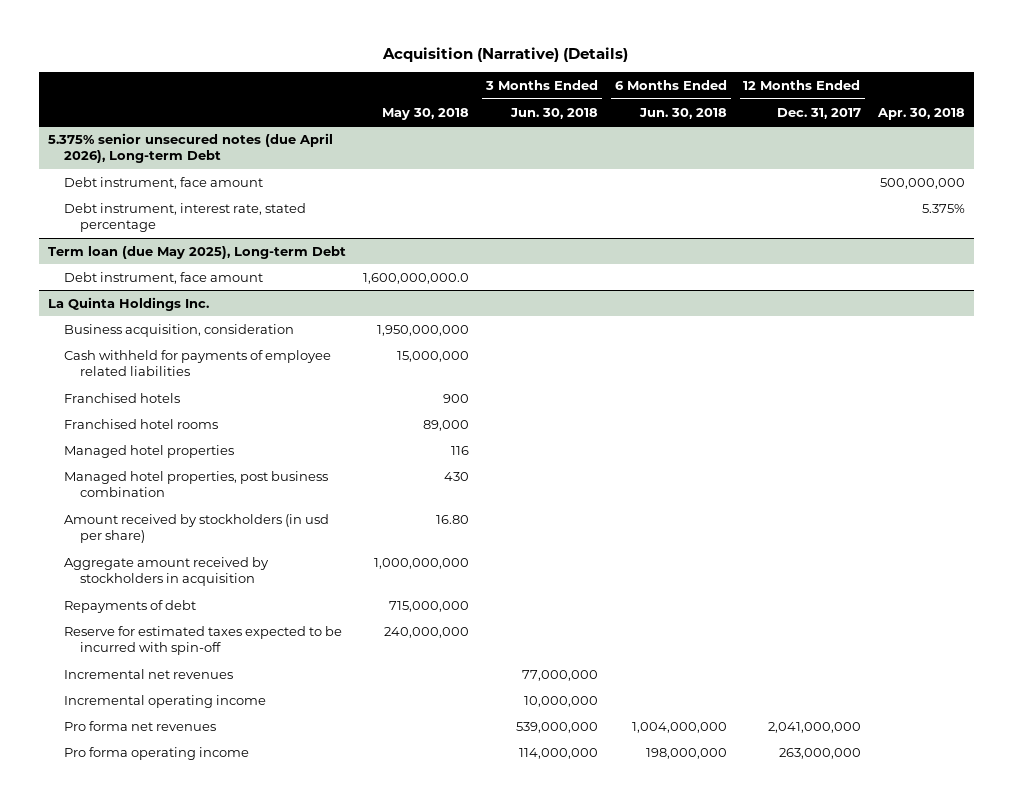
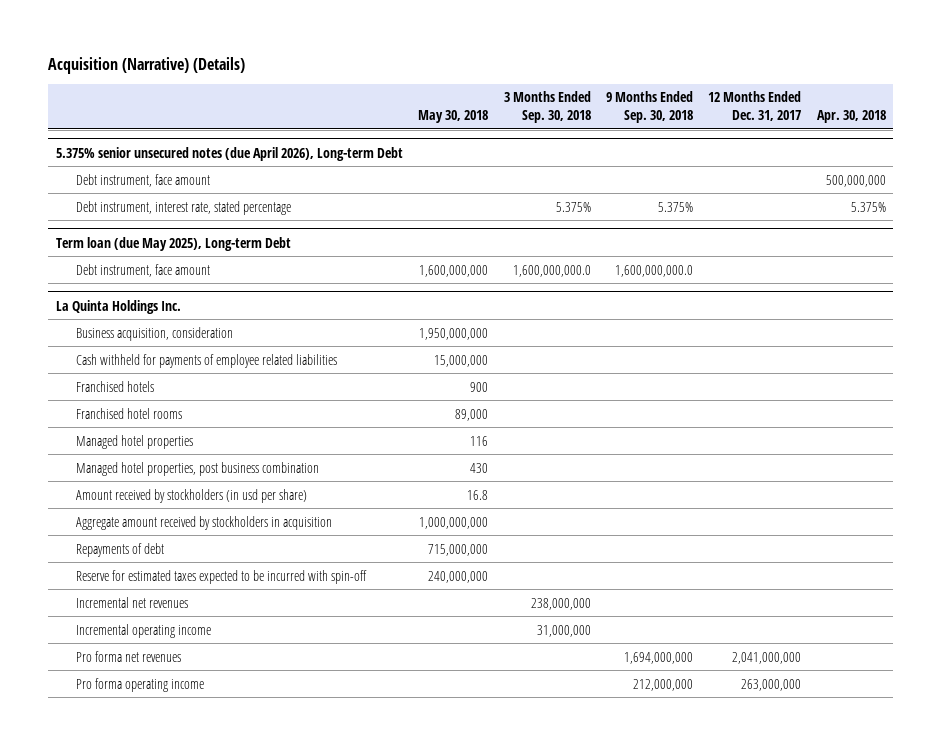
- | May 30, 2018 | 3 Months Ended Jun. 30, 2018 | 6 Months Ended Jun. 30, 2018 | 12 Months Ended Dec. 31, 2017 | Apr. 30, 2018
+ | May 30, 2018 | 3 Months Ended Sep. 30, 2018 | 9 Months Ended Sep. 30, 2018 | 12 Months Ended Dec. 31, 2017 | Apr. 30, 2018
@ Term loan (due May 2025), Long-term Debt
- Debt instrument, face amount | 1,600,000,000.0 | | | |
+ Debt instrument, face amount | 1,600,000,000 | 1,600,000,000.0 | 1,600,000,000.0 | |
@ La Quinta Holdings Inc.
- Amount received by stockholders (in usd per share) | 16.80 | | | |
+ Amount received by stockholders (in usd per share) | 16.8 | | | |

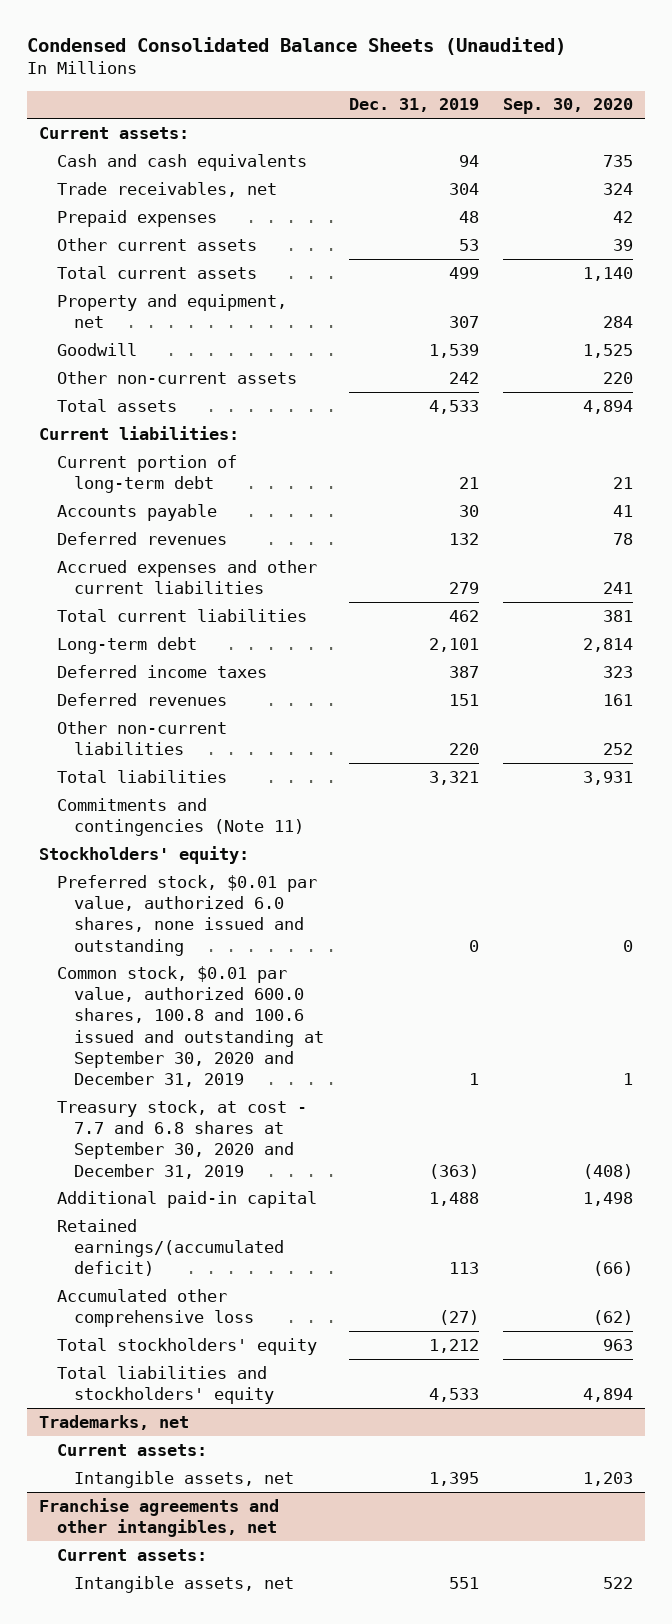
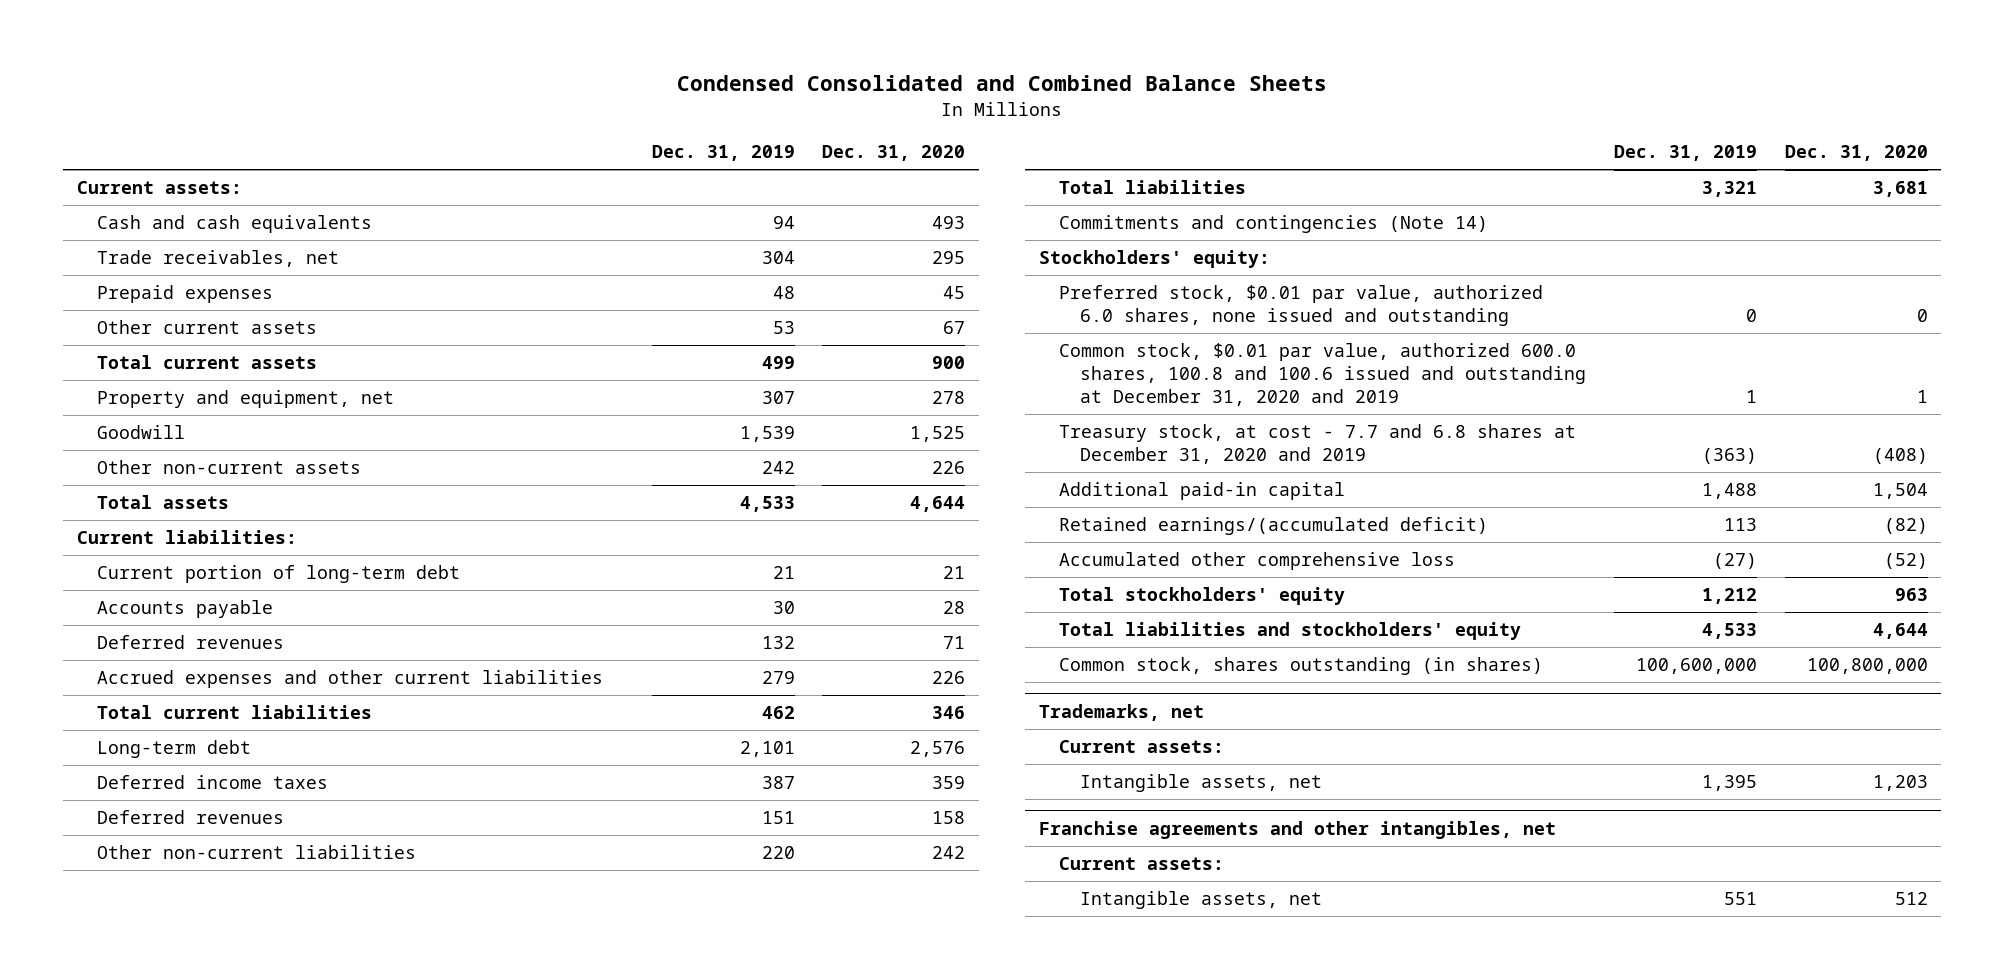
- Condensed Consolidated Balance Sheets (Unaudited)
+ Condensed Consolidated and Combined Balance Sheets
- | Dec. 31, 2019 | Sep. 30, 2020
+ | Dec. 31, 2019 | Dec. 31, 2020
- Commitments and contingencies (Note 11)
+ Commitments and contingencies (Note 14)
- Common stock, $0.01 par value, authorized 600.0 shares, 100.8 and 100.6 issued and outstanding at September 30, 2020 and December 31, 2019 | 1 | 1
- Treasury stock, at cost - 7.7 and 6.8 shares at September 30, 2020 and December 31, 2019 | (363) | (408)
+ Common stock, $0.01 par value, authorized 600.0 shares, 100.8 and 100.6 issued and outstanding at December 31, 2020 and 2019 | 1 | 1
+ Treasury stock, at cost - 7.7 and 6.8 shares at December 31, 2020 and 2019 | (363) | (408)
+ Common stock, shares outstanding (in shares) | 100,600,000 | 100,800,000

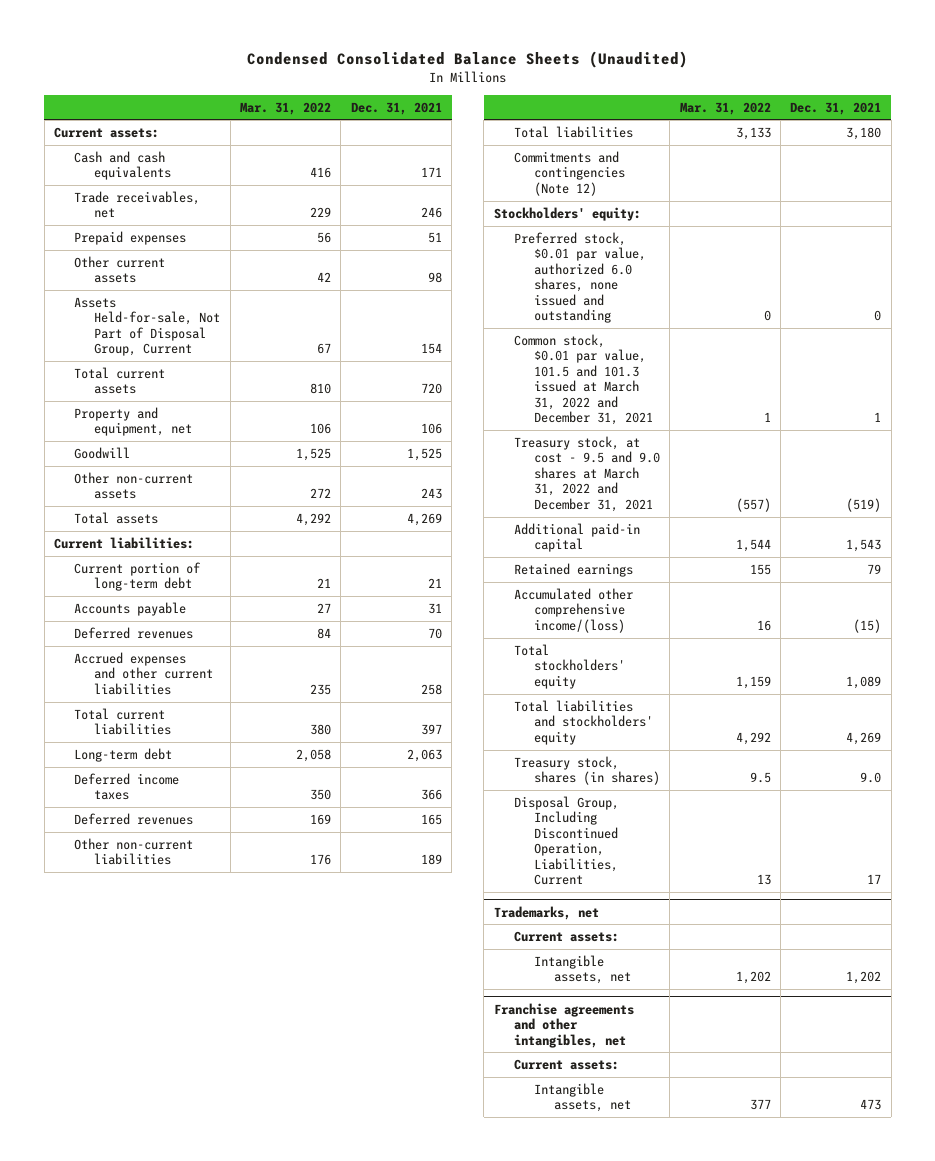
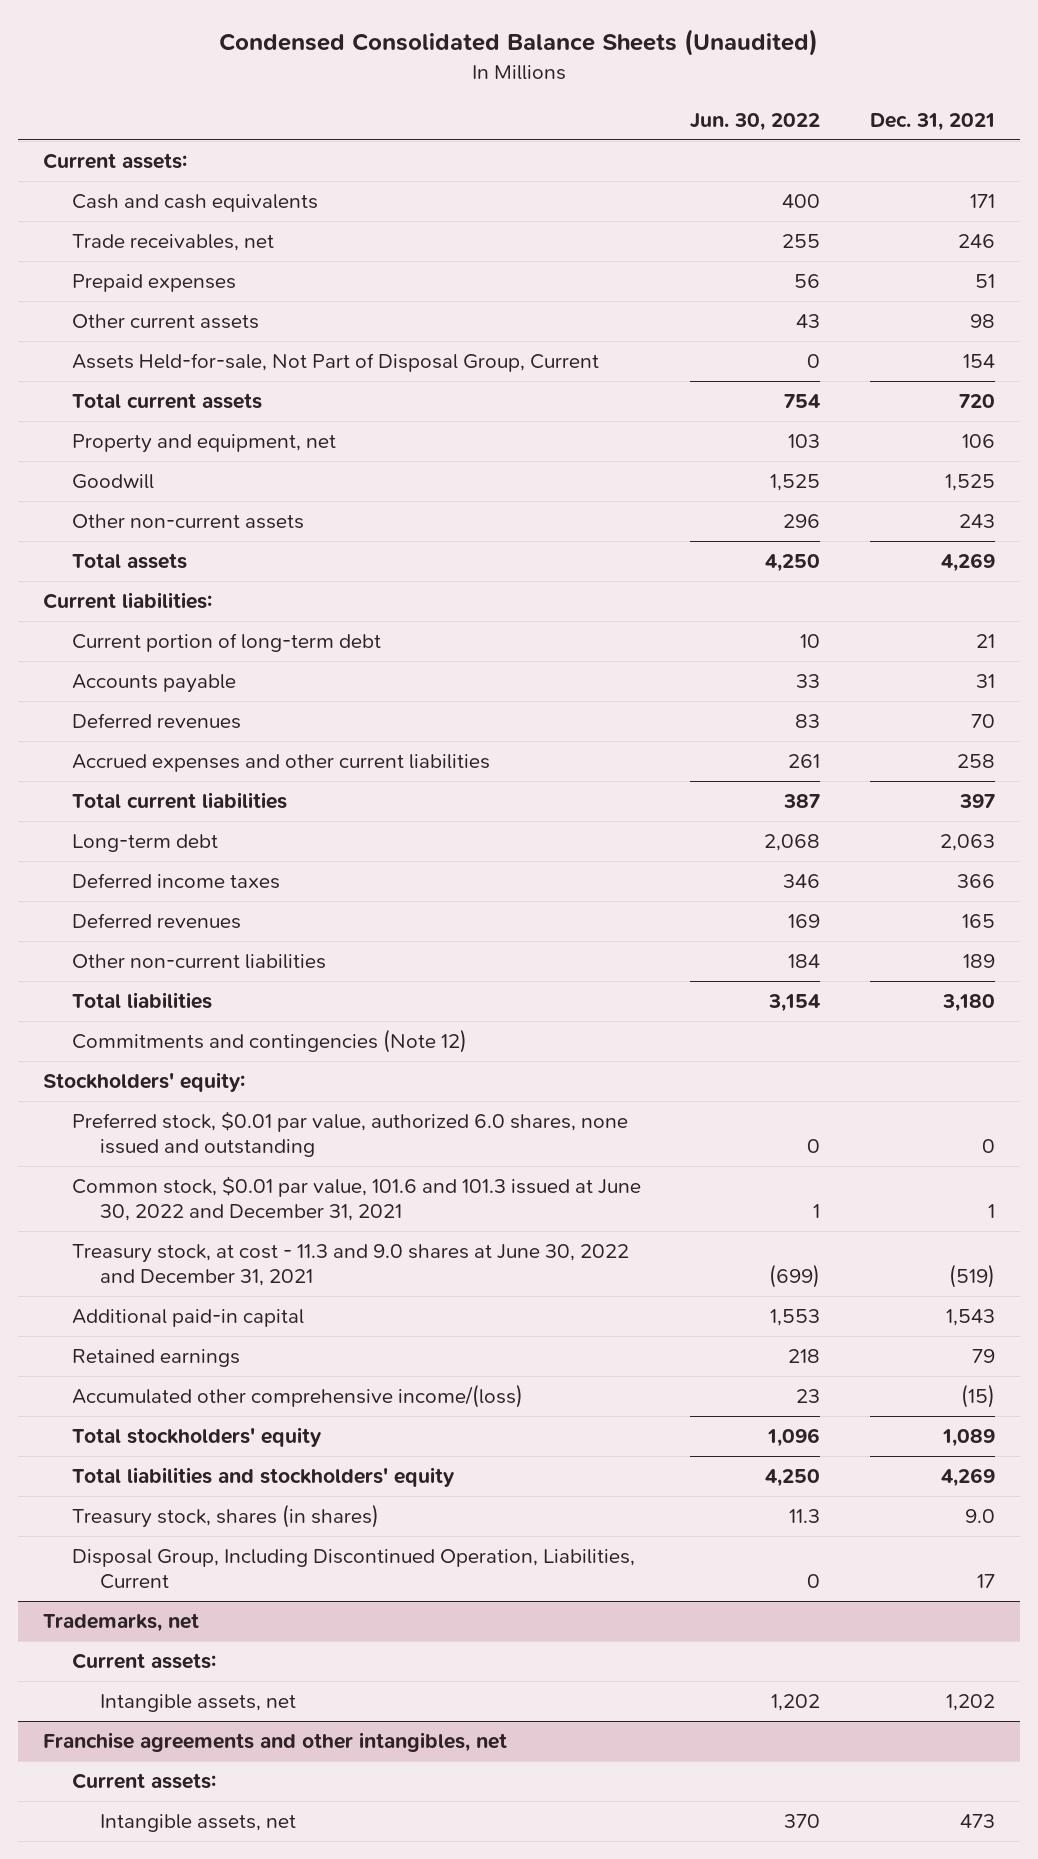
- | Mar. 31, 2022 | Dec. 31, 2021
+ | Jun. 30, 2022 | Dec. 31, 2021
- Common stock, $0.01 par value, 101.5 and 101.3 issued at March 31, 2022 and December 31, 2021 | 1 | 1
- Treasury stock, at cost - 9.5 and 9.0 shares at March 31, 2022 and December 31, 2021 | (557) | (519)
+ Common stock, $0.01 par value, 101.6 and 101.3 issued at June 30, 2022 and December 31, 2021 | 1 | 1
+ Treasury stock, at cost - 11.3 and 9.0 shares at June 30, 2022 and December 31, 2021 | (699) | (519)

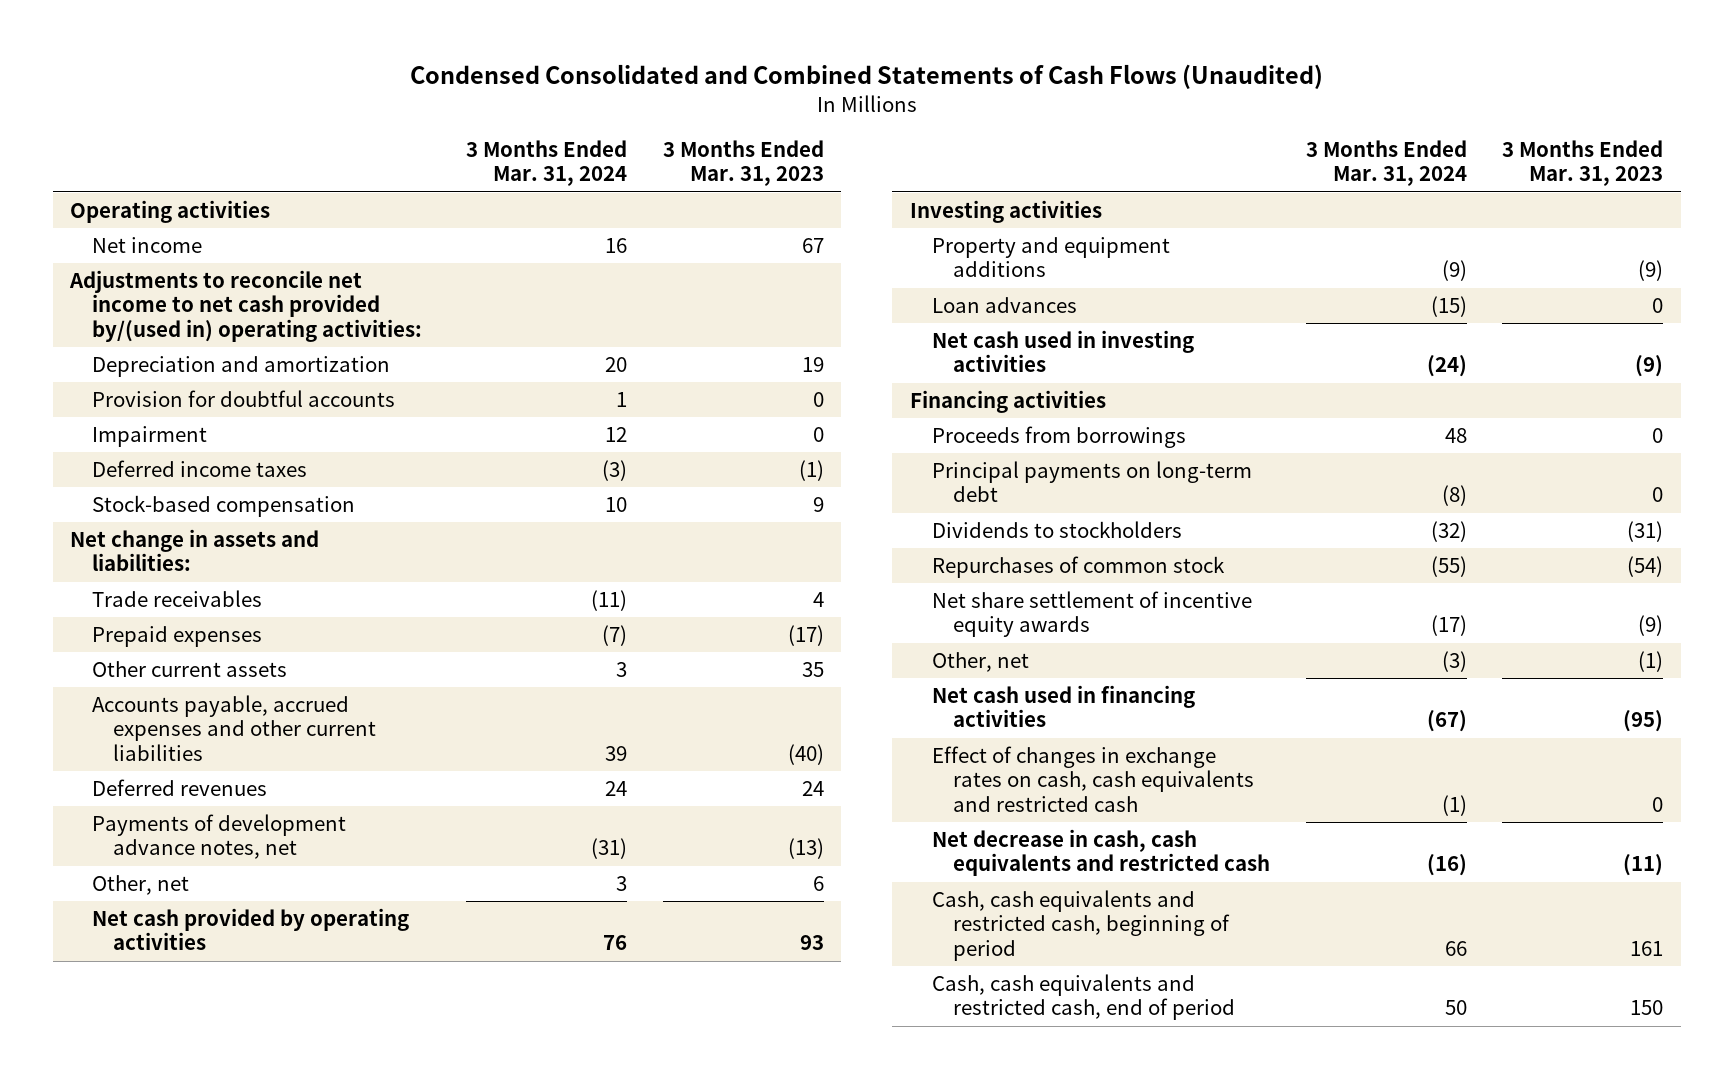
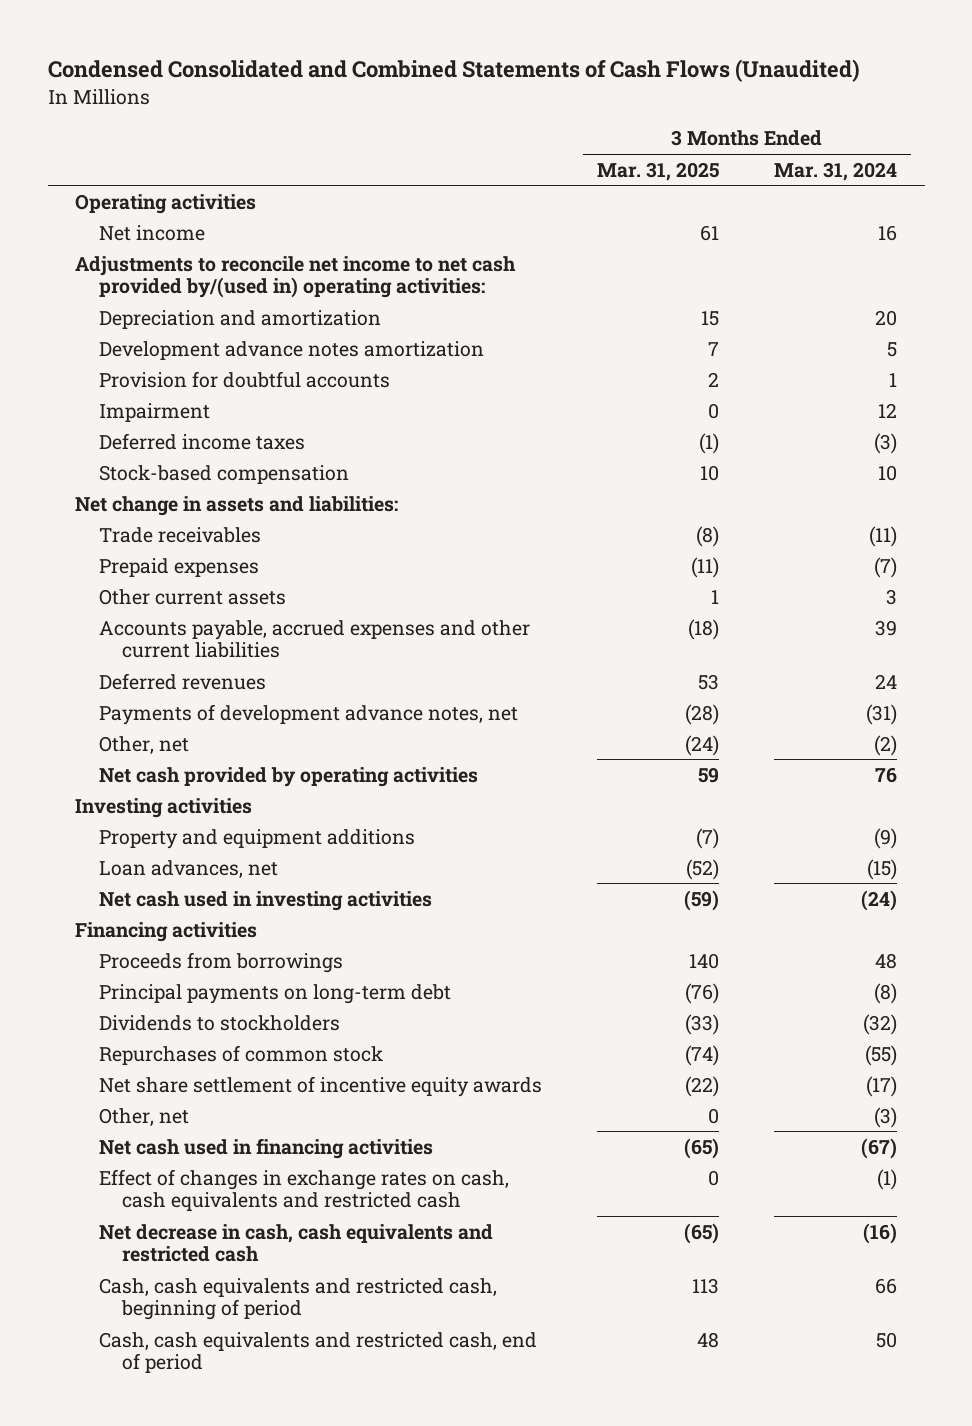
- | 3 Months Ended Mar. 31, 2024 | 3 Months Ended Mar. 31, 2023
+ | 3 Months Ended Mar. 31, 2025 | 3 Months Ended Mar. 31, 2024
+ Development advance notes amortization | 7 | 5
- Other, net | 3 | 6
+ Other, net | (24) | (2)
- Loan advances | (15) | 0
+ Loan advances, net | (52) | (15)

